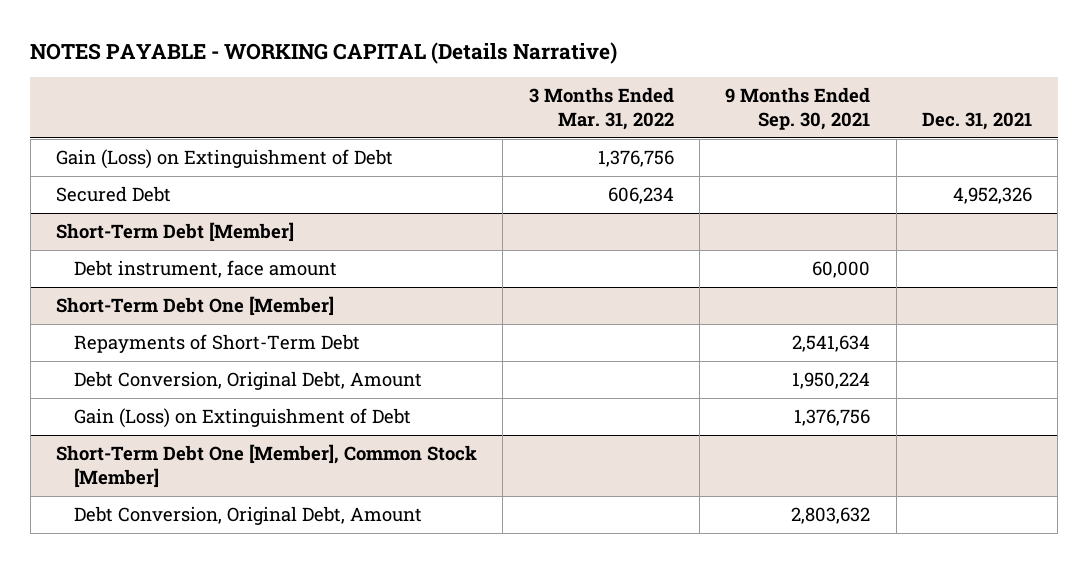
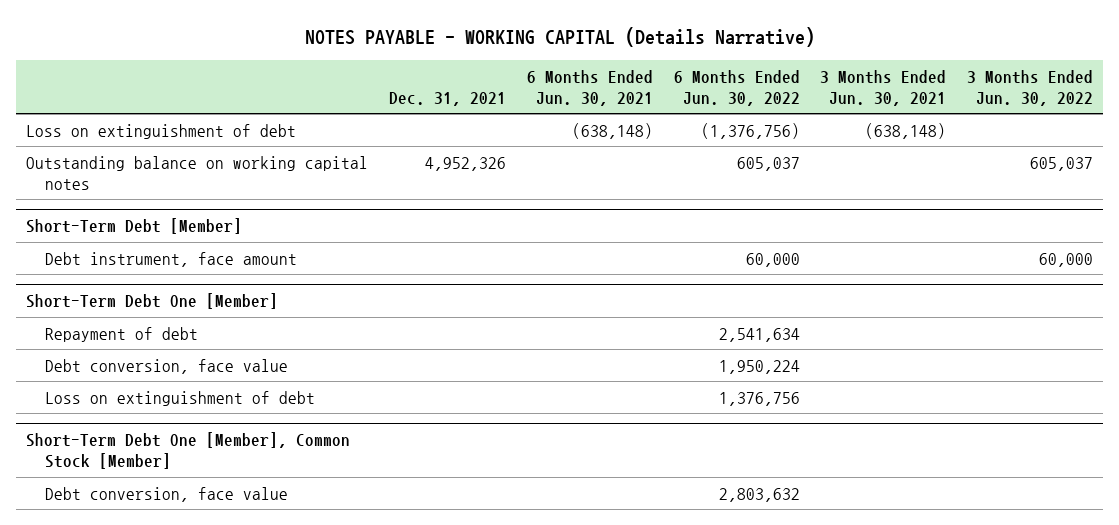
- | 3 Months Ended Mar. 31, 2022 | 9 Months Ended Sep. 30, 2021 | Dec. 31, 2021
+ | Dec. 31, 2021 | 6 Months Ended Jun. 30, 2021 | 6 Months Ended Jun. 30, 2022 | 3 Months Ended Jun. 30, 2021 | 3 Months Ended Jun. 30, 2022
- Gain (Loss) on Extinguishment of Debt | 1,376,756 | |
- Secured Debt | 606,234 | | 4,952,326
+ Loss on extinguishment of debt | | (638,148) | (1,376,756) | (638,148) |
+ Outstanding balance on working capital notes | 4,952,326 | | 605,037 | | 605,037
@ Short-Term Debt One [Member]
- Repayments of Short-Term Debt | | 2,541,634 |
- Debt Conversion, Original Debt, Amount | | 1,950,224 |
- Gain (Loss) on Extinguishment of Debt | | 1,376,756 |
+ Repayment of debt | | | 2,541,634 | |
+ Debt conversion, face value | | | 1,950,224 | |
+ Loss on extinguishment of debt | | | 1,376,756 | |
@ Short-Term Debt One [Member], Common Stock [Member]
- Debt Conversion, Original Debt, Amount | | 2,803,632 |
+ Debt conversion, face value | | | 2,803,632 | |

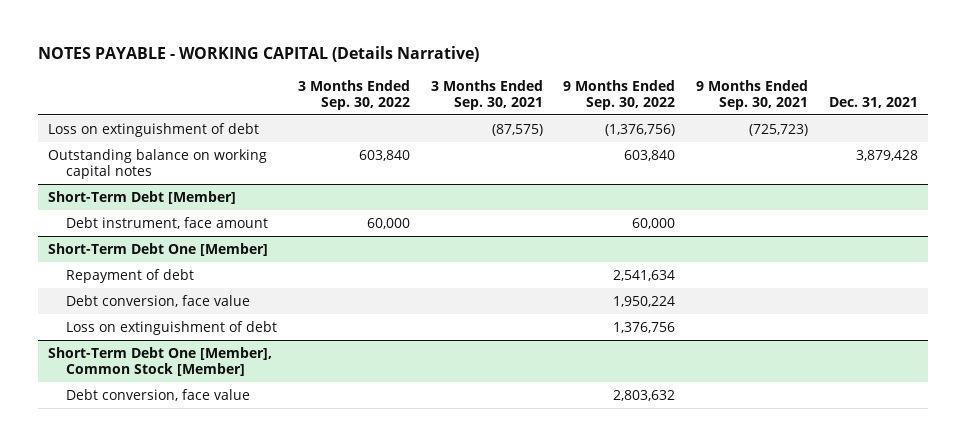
- | Dec. 31, 2021 | 6 Months Ended Jun. 30, 2021 | 6 Months Ended Jun. 30, 2022 | 3 Months Ended Jun. 30, 2021 | 3 Months Ended Jun. 30, 2022
+ | 3 Months Ended Sep. 30, 2022 | 3 Months Ended Sep. 30, 2021 | 9 Months Ended Sep. 30, 2022 | 9 Months Ended Sep. 30, 2021 | Dec. 31, 2021
- Outstanding balance on working capital notes | 4,952,326 | | 605,037 | | 605,037
+ Outstanding balance on working capital notes | 603,840 | | 603,840 | | 3,879,428

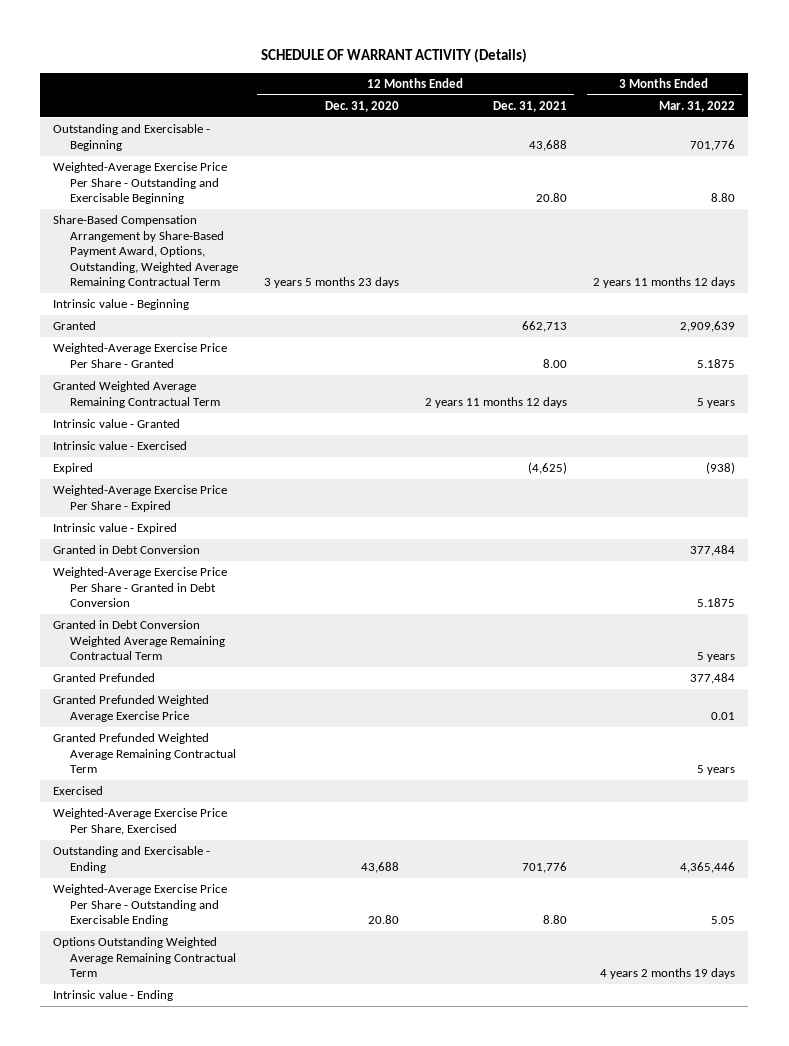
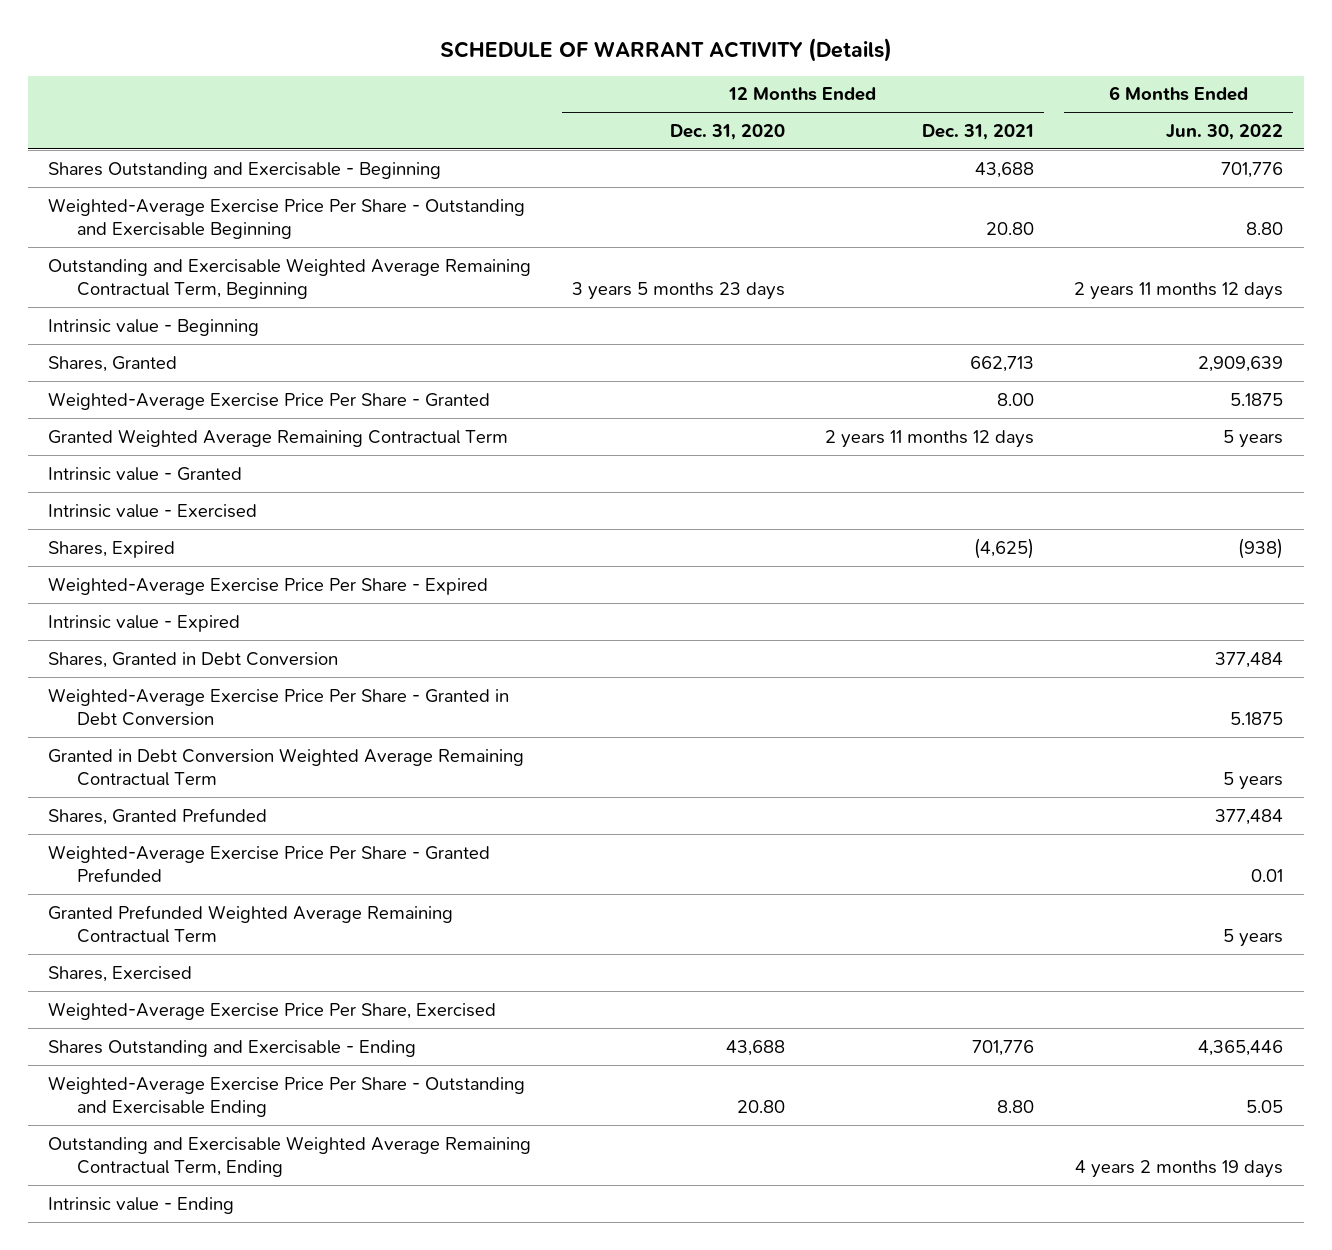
- | 12 Months Ended Dec. 31, 2020 | 12 Months Ended Dec. 31, 2021 | 3 Months Ended Mar. 31, 2022
+ | 12 Months Ended Dec. 31, 2020 | 12 Months Ended Dec. 31, 2021 | 6 Months Ended Jun. 30, 2022
- Outstanding and Exercisable - Beginning | | 43,688 | 701,776
+ Shares Outstanding and Exercisable - Beginning | | 43,688 | 701,776
- Share-Based Compensation Arrangement by Share-Based Payment Award, Options, Outstanding, Weighted Average Remaining Contractual Term | 3 years 5 months 23 days | | 2 years 11 months 12 days
+ Outstanding and Exercisable Weighted Average Remaining Contractual Term, Beginning | 3 years 5 months 23 days | | 2 years 11 months 12 days
- Granted | | 662,713 | 2,909,639
+ Shares, Granted | | 662,713 | 2,909,639
- Expired | | (4,625) | (938)
+ Shares, Expired | | (4,625) | (938)
- Granted in Debt Conversion | | | 377,484
+ Shares, Granted in Debt Conversion | | | 377,484
- Granted Prefunded | | | 377,484
- Granted Prefunded Weighted Average Exercise Price | | | 0.01
+ Shares, Granted Prefunded | | | 377,484
+ Weighted-Average Exercise Price Per Share - Granted Prefunded | | | 0.01
- Exercised
+ Shares, Exercised
- Outstanding and Exercisable - Ending | 43,688 | 701,776 | 4,365,446
+ Shares Outstanding and Exercisable - Ending | 43,688 | 701,776 | 4,365,446
- Options Outstanding Weighted Average Remaining Contractual Term | | | 4 years 2 months 19 days
+ Outstanding and Exercisable Weighted Average Remaining Contractual Term, Ending | | | 4 years 2 months 19 days

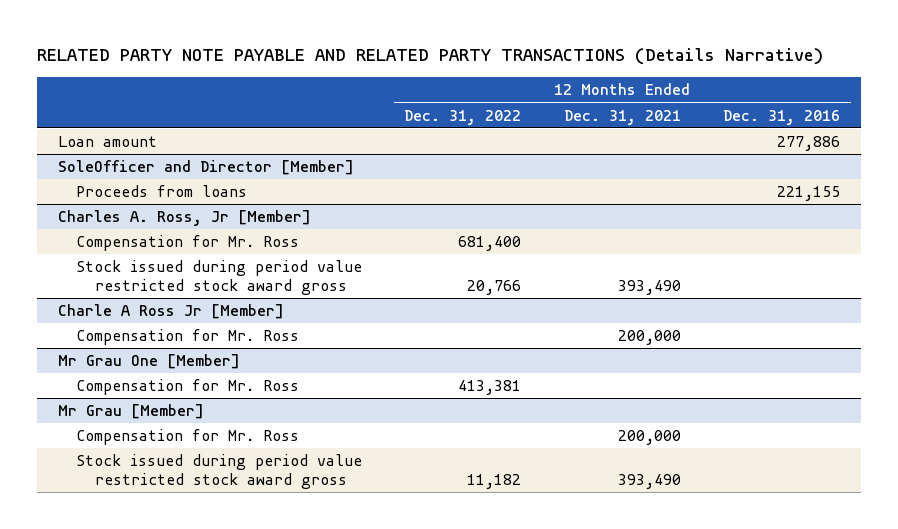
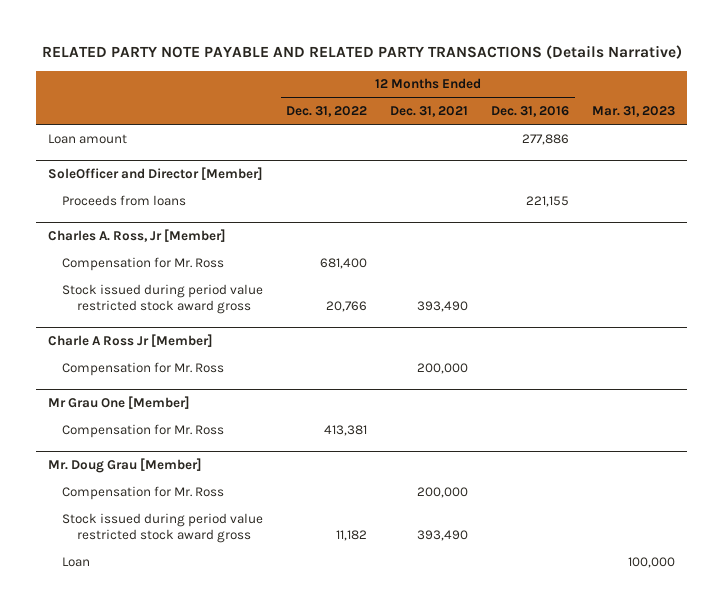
- | 12 Months Ended Dec. 31, 2022 | 12 Months Ended Dec. 31, 2021 | 12 Months Ended Dec. 31, 2016
+ | 12 Months Ended Dec. 31, 2022 | 12 Months Ended Dec. 31, 2021 | 12 Months Ended Dec. 31, 2016 | Mar. 31, 2023
- Mr Grau [Member]
+ Mr. Doug Grau [Member]
+ Loan | | | | 100,000

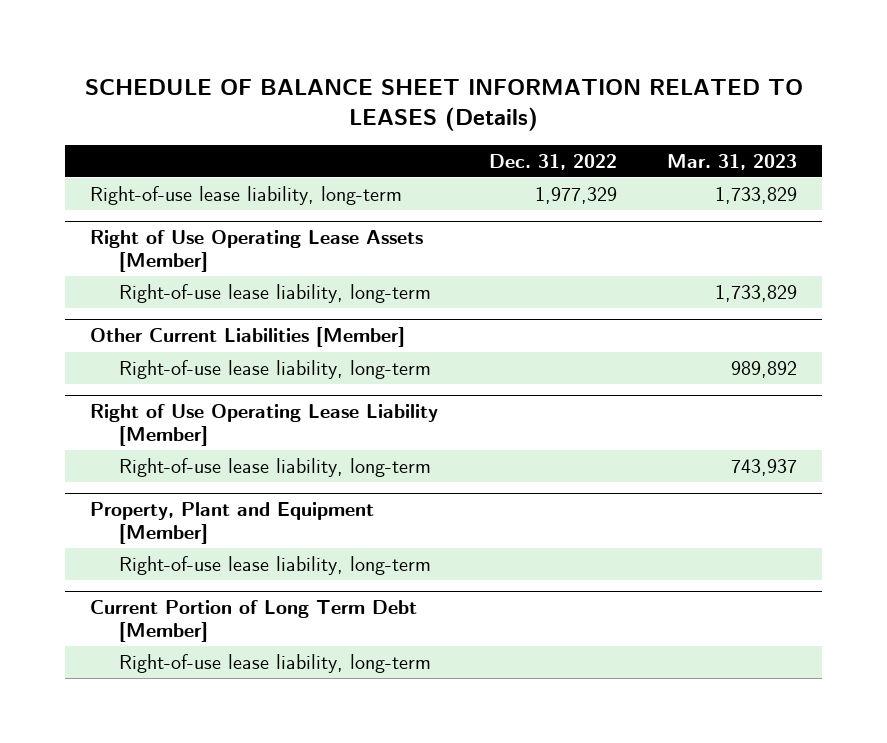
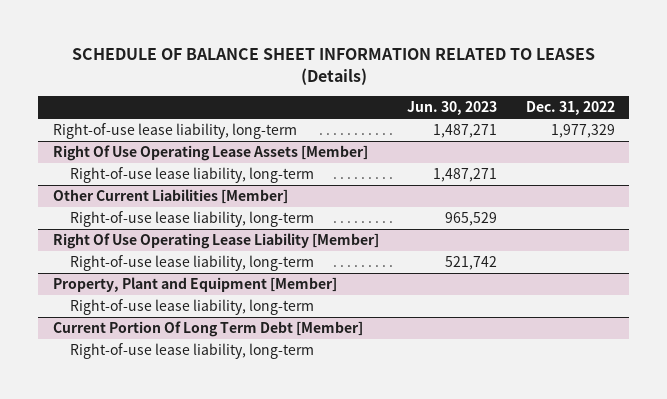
- | Dec. 31, 2022 | Mar. 31, 2023
+ | Jun. 30, 2023 | Dec. 31, 2022
- Right of Use Operating Lease Assets [Member]
+ Right Of Use Operating Lease Assets [Member]
- Right of Use Operating Lease Liability [Member]
+ Right Of Use Operating Lease Liability [Member]
- Current Portion of Long Term Debt [Member]
+ Current Portion Of Long Term Debt [Member]

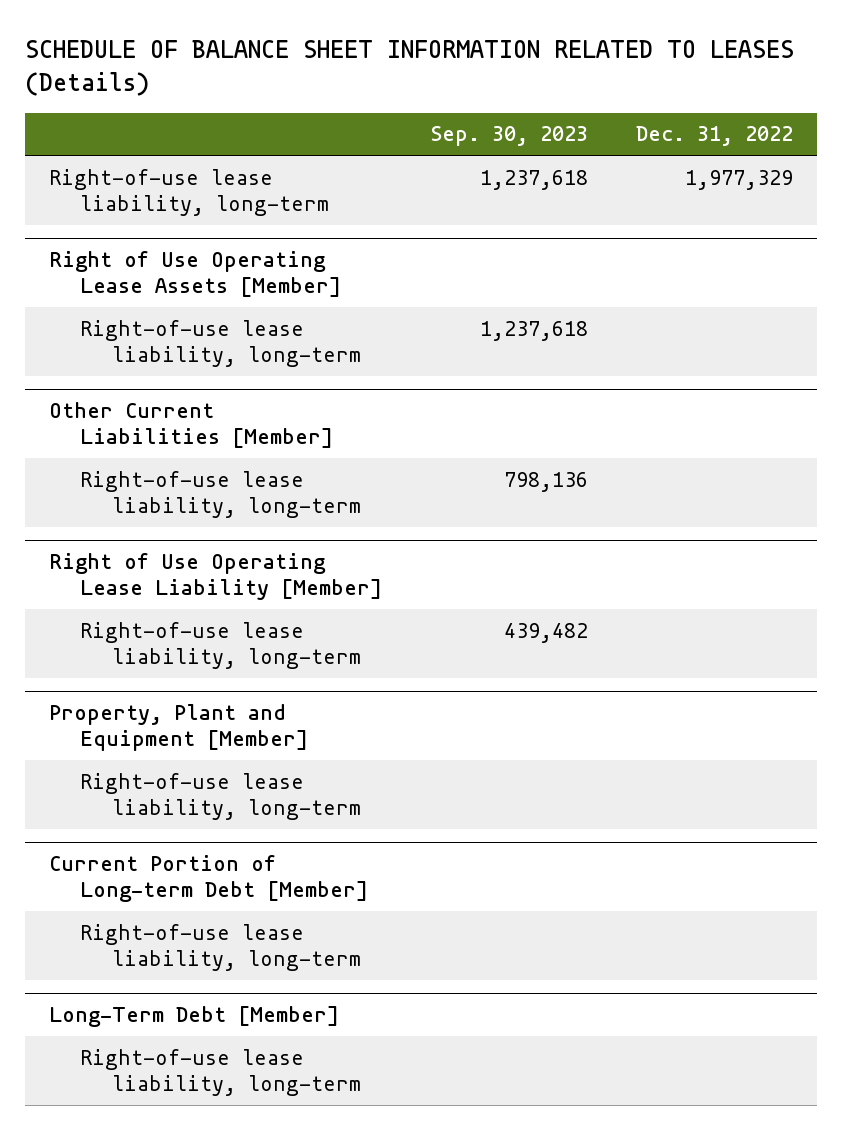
- | Jun. 30, 2023 | Dec. 31, 2022
+ | Sep. 30, 2023 | Dec. 31, 2022
- Right Of Use Operating Lease Assets [Member]
+ Right of Use Operating Lease Assets [Member]
- Right Of Use Operating Lease Liability [Member]
+ Right of Use Operating Lease Liability [Member]
- Current Portion Of Long Term Debt [Member]
+ Current Portion of Long-term Debt [Member]
+ Long-Term Debt [Member]
+ Right-of-use lease liability, long-term

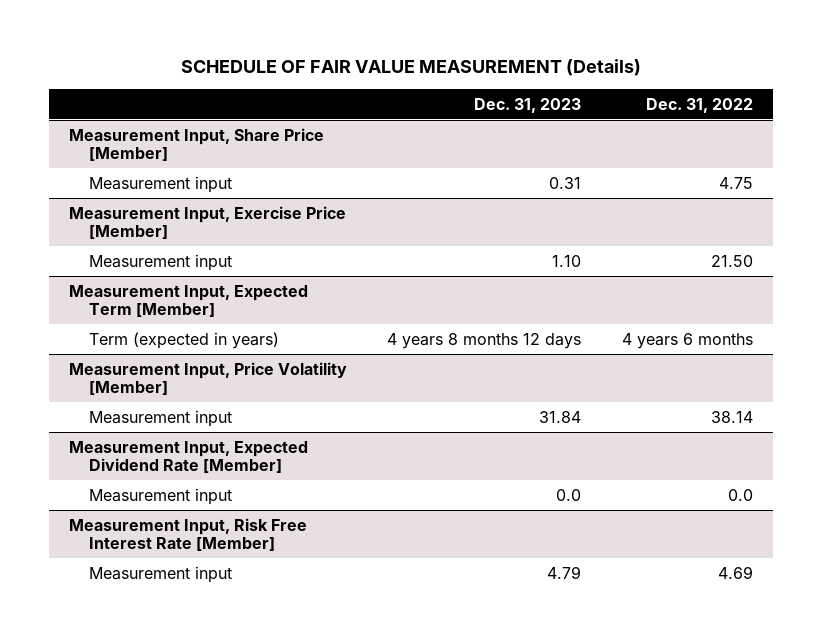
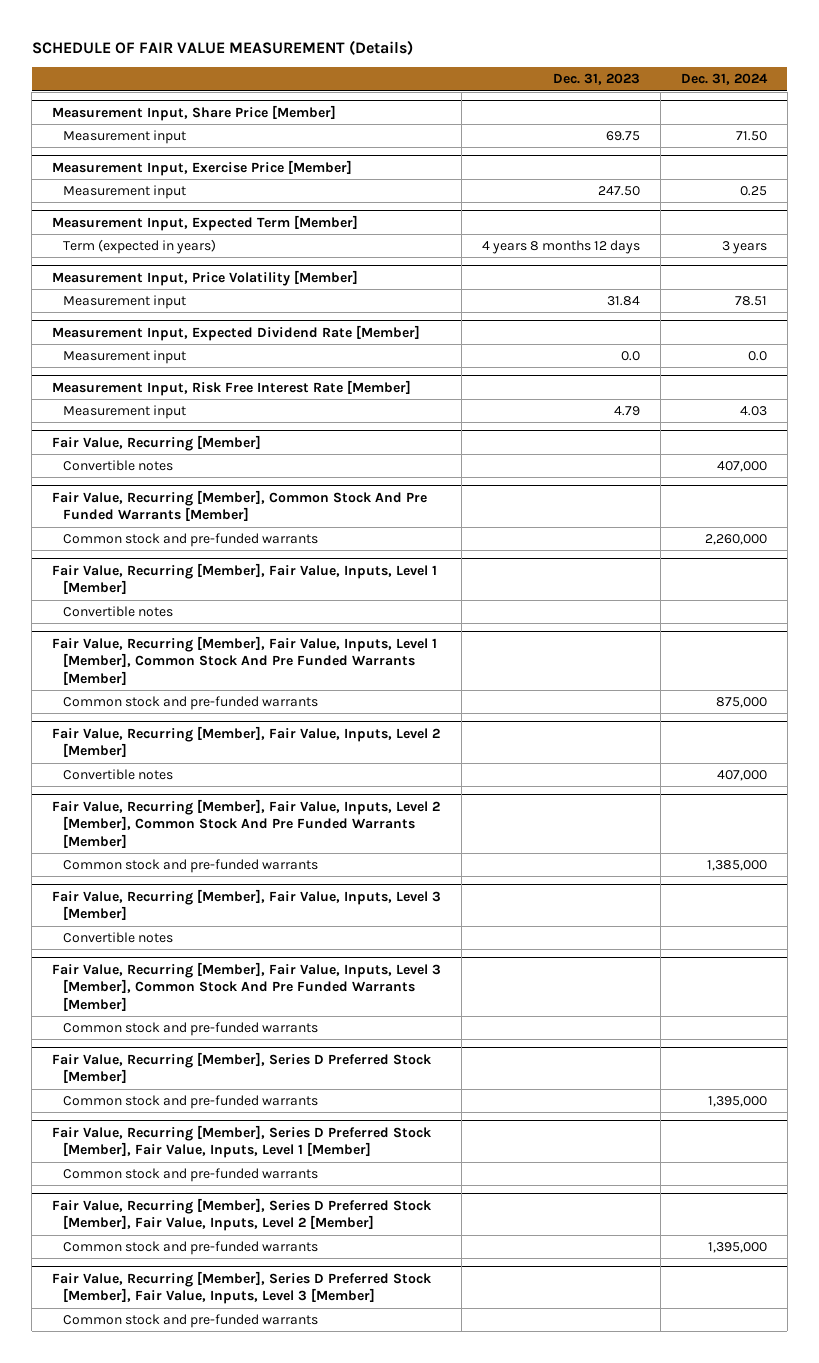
- | Dec. 31, 2023 | Dec. 31, 2022
+ | Dec. 31, 2023 | Dec. 31, 2024
@ Measurement Input, Share Price [Member]
- Measurement input | 0.31 | 4.75
+ Measurement input | 69.75 | 71.50
@ Measurement Input, Exercise Price [Member]
- Measurement input | 1.10 | 21.50
+ Measurement input | 247.50 | 0.25
+ Fair Value, Recurring [Member]
+ Convertible notes | | 407,000
+ Fair Value, Recurring [Member], Common Stock And Pre Funded Warrants [Member]
+ Common stock and pre-funded warrants | | 2,260,000
+ Fair Value, Recurring [Member], Fair Value, Inputs, Level 1 [Member]
+ Convertible notes
+ Fair Value, Recurring [Member], Fair Value, Inputs, Level 1 [Member], Common Stock And Pre Funded Warrants [Member]
+ Common stock and pre-funded warrants | | 875,000
+ Fair Value, Recurring [Member], Fair Value, Inputs, Level 2 [Member]
+ Convertible notes | | 407,000
+ Fair Value, Recurring [Member], Fair Value, Inputs, Level 2 [Member], Common Stock And Pre Funded Warrants [Member]
+ Common stock and pre-funded warrants | | 1,385,000
+ Fair Value, Recurring [Member], Fair Value, Inputs, Level 3 [Member]
+ Convertible notes
+ Fair Value, Recurring [Member], Fair Value, Inputs, Level 3 [Member], Common Stock And Pre Funded Warrants [Member]
+ Common stock and pre-funded warrants
+ Fair Value, Recurring [Member], Series D Preferred Stock [Member]
+ Common stock and pre-funded warrants | | 1,395,000
+ Fair Value, Recurring [Member], Series D Preferred Stock [Member], Fair Value, Inputs, Level 1 [Member]
+ Common stock and pre-funded warrants
+ Fair Value, Recurring [Member], Series D Preferred Stock [Member], Fair Value, Inputs, Level 2 [Member]
+ Common stock and pre-funded warrants | | 1,395,000
+ Fair Value, Recurring [Member], Series D Preferred Stock [Member], Fair Value, Inputs, Level 3 [Member]
+ Common stock and pre-funded warrants

